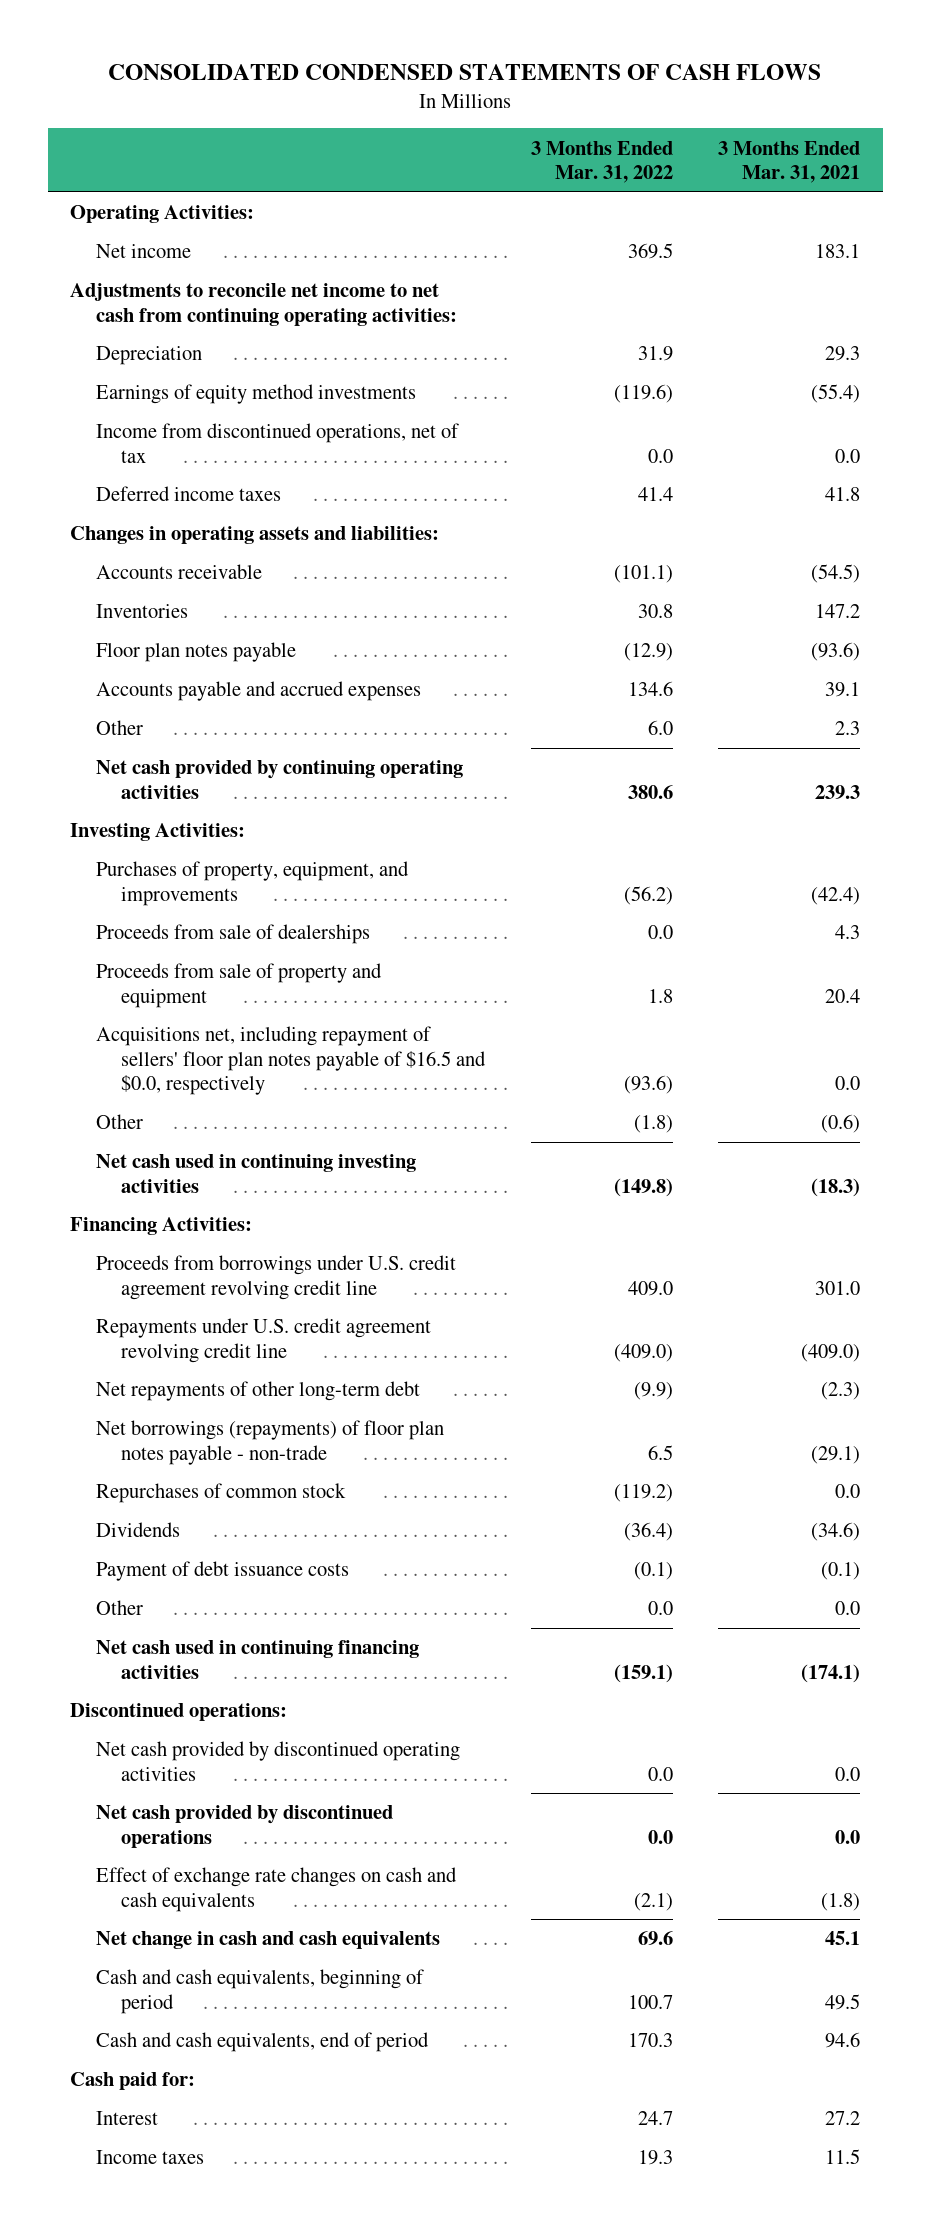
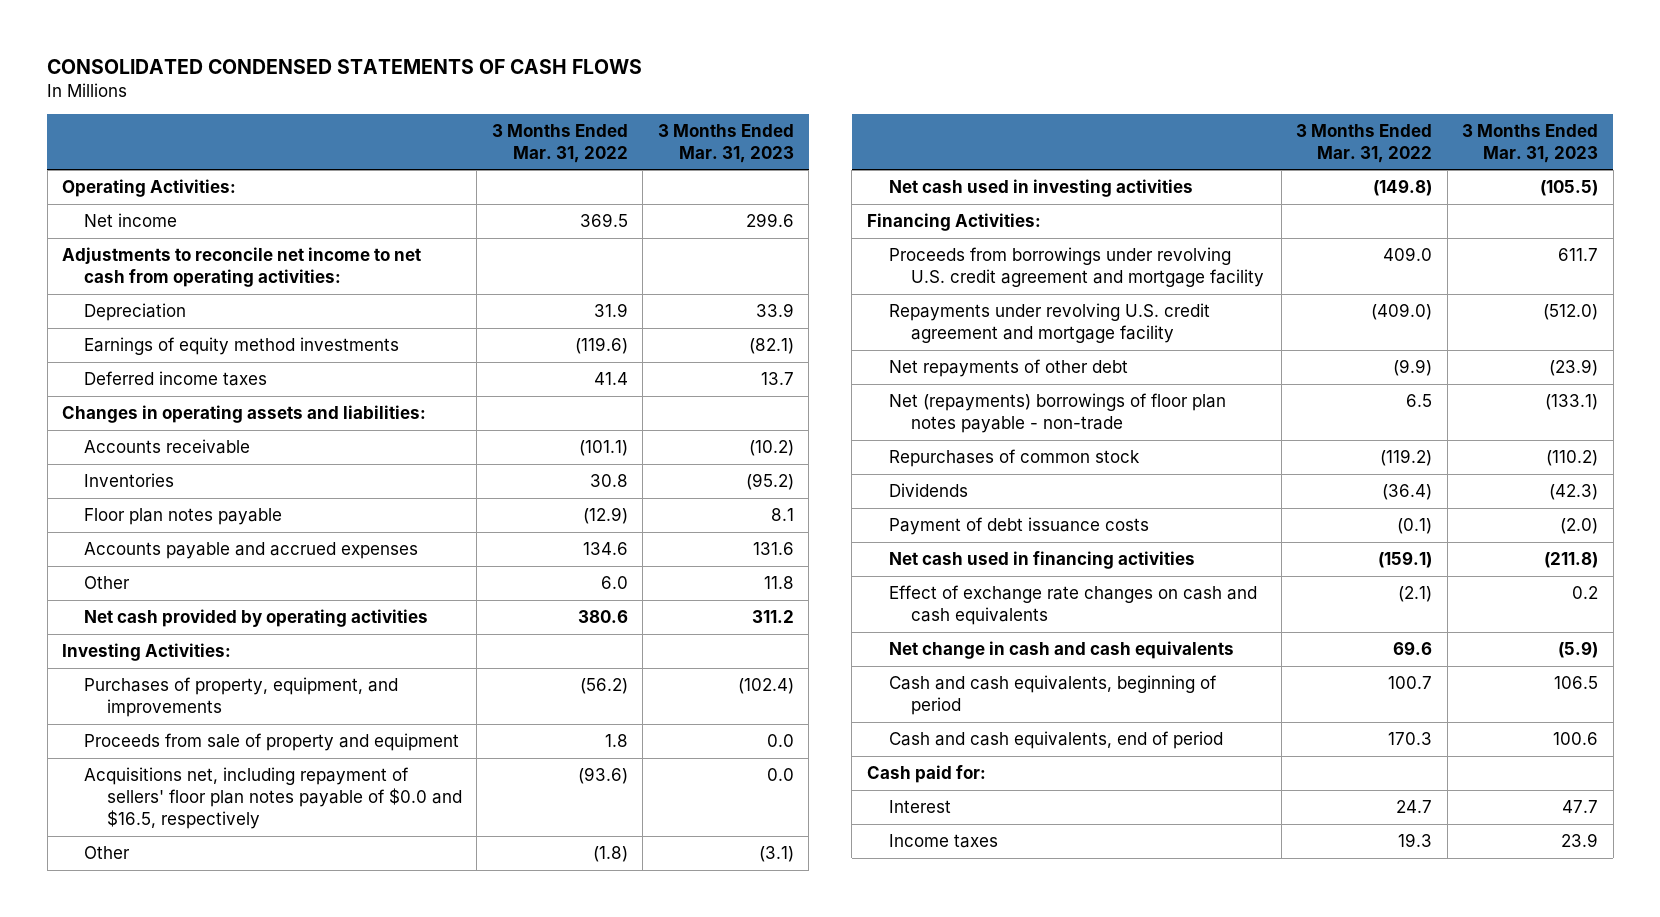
- | 3 Months Ended Mar. 31, 2022 | 3 Months Ended Mar. 31, 2021
+ | 3 Months Ended Mar. 31, 2022 | 3 Months Ended Mar. 31, 2023
- Adjustments to reconcile net income to net cash from continuing operating activities:
+ Adjustments to reconcile net income to net cash from operating activities:
- Income from discontinued operations, net of tax | 0.0 | 0.0
- Net cash provided by continuing operating activities | 380.6 | 239.3
+ Net cash provided by operating activities | 380.6 | 311.2
- Proceeds from sale of dealerships | 0.0 | 4.3
- Acquisitions net, including repayment of sellers' floor plan notes payable of $16.5 and $0.0, respectively | (93.6) | 0.0
+ Acquisitions net, including repayment of sellers' floor plan notes payable of $0.0 and $16.5, respectively | (93.6) | 0.0
- Net cash used in continuing investing activities | (149.8) | (18.3)
+ Net cash used in investing activities | (149.8) | (105.5)
- Proceeds from borrowings under U.S. credit agreement revolving credit line | 409.0 | 301.0
- Repayments under U.S. credit agreement revolving credit line | (409.0) | (409.0)
- Net repayments of other long-term debt | (9.9) | (2.3)
- Net borrowings (repayments) of floor plan notes payable - non-trade | 6.5 | (29.1)
+ Proceeds from borrowings under revolving U.S. credit agreement and mortgage facility | 409.0 | 611.7
+ Repayments under revolving U.S. credit agreement and mortgage facility | (409.0) | (512.0)
+ Net repayments of other debt | (9.9) | (23.9)
+ Net (repayments) borrowings of floor plan notes payable - non-trade | 6.5 | (133.1)
- Other | 0.0 | 0.0
- Net cash used in continuing financing activities | (159.1) | (174.1)
- Discontinued operations:
- Net cash provided by discontinued operating activities | 0.0 | 0.0
- Net cash provided by discontinued operations | 0.0 | 0.0
+ Net cash used in financing activities | (159.1) | (211.8)

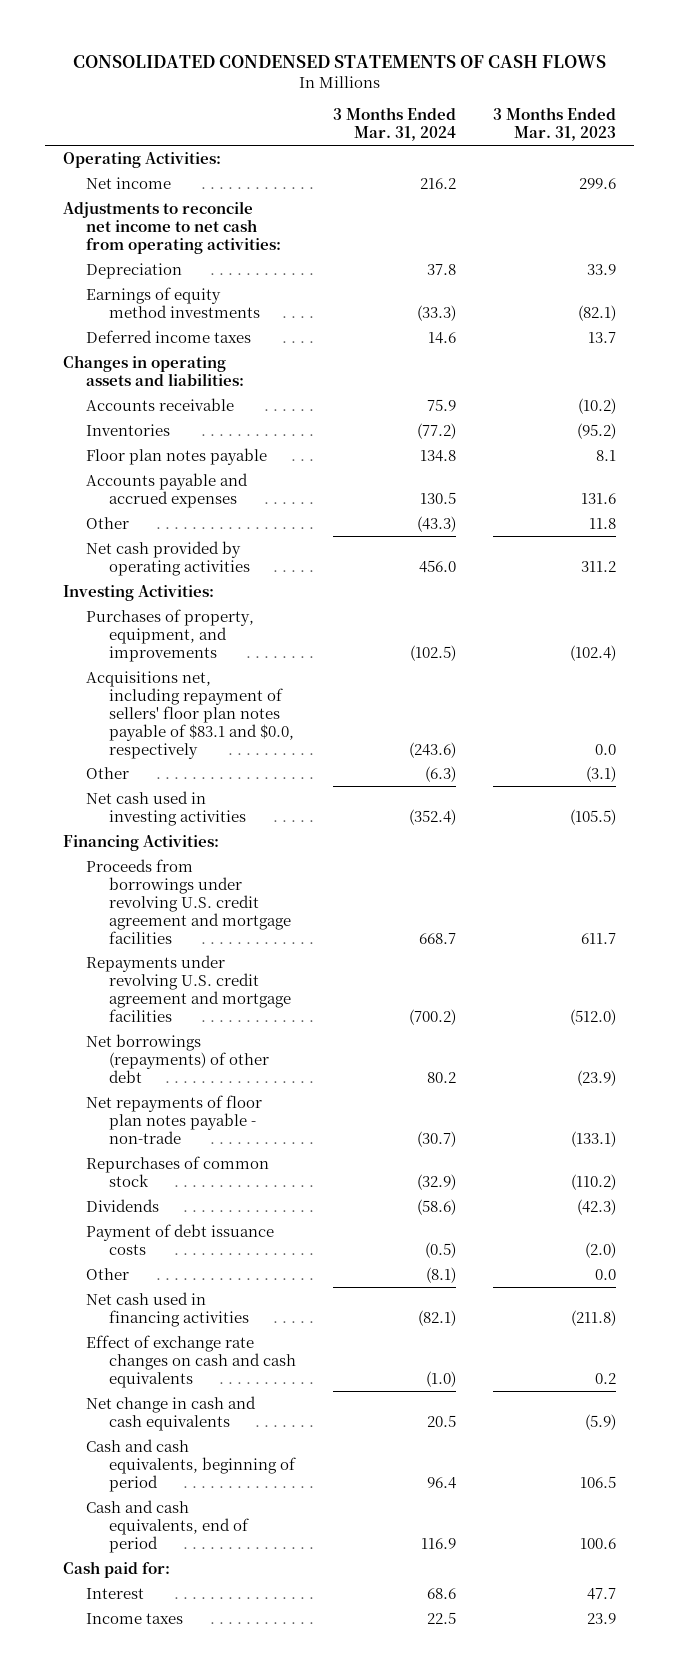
- | 3 Months Ended Mar. 31, 2022 | 3 Months Ended Mar. 31, 2023
+ | 3 Months Ended Mar. 31, 2024 | 3 Months Ended Mar. 31, 2023
- Proceeds from sale of property and equipment | 1.8 | 0.0
- Acquisitions net, including repayment of sellers' floor plan notes payable of $0.0 and $16.5, respectively | (93.6) | 0.0
+ Acquisitions net, including repayment of sellers' floor plan notes payable of $83.1 and $0.0, respectively | (243.6) | 0.0
- Proceeds from borrowings under revolving U.S. credit agreement and mortgage facility | 409.0 | 611.7
- Repayments under revolving U.S. credit agreement and mortgage facility | (409.0) | (512.0)
- Net repayments of other debt | (9.9) | (23.9)
- Net (repayments) borrowings of floor plan notes payable - non-trade | 6.5 | (133.1)
+ Proceeds from borrowings under revolving U.S. credit agreement and mortgage facilities | 668.7 | 611.7
+ Repayments under revolving U.S. credit agreement and mortgage facilities | (700.2) | (512.0)
+ Net borrowings (repayments) of other debt | 80.2 | (23.9)
+ Net repayments of floor plan notes payable - non-trade | (30.7) | (133.1)
+ Other | (8.1) | 0.0

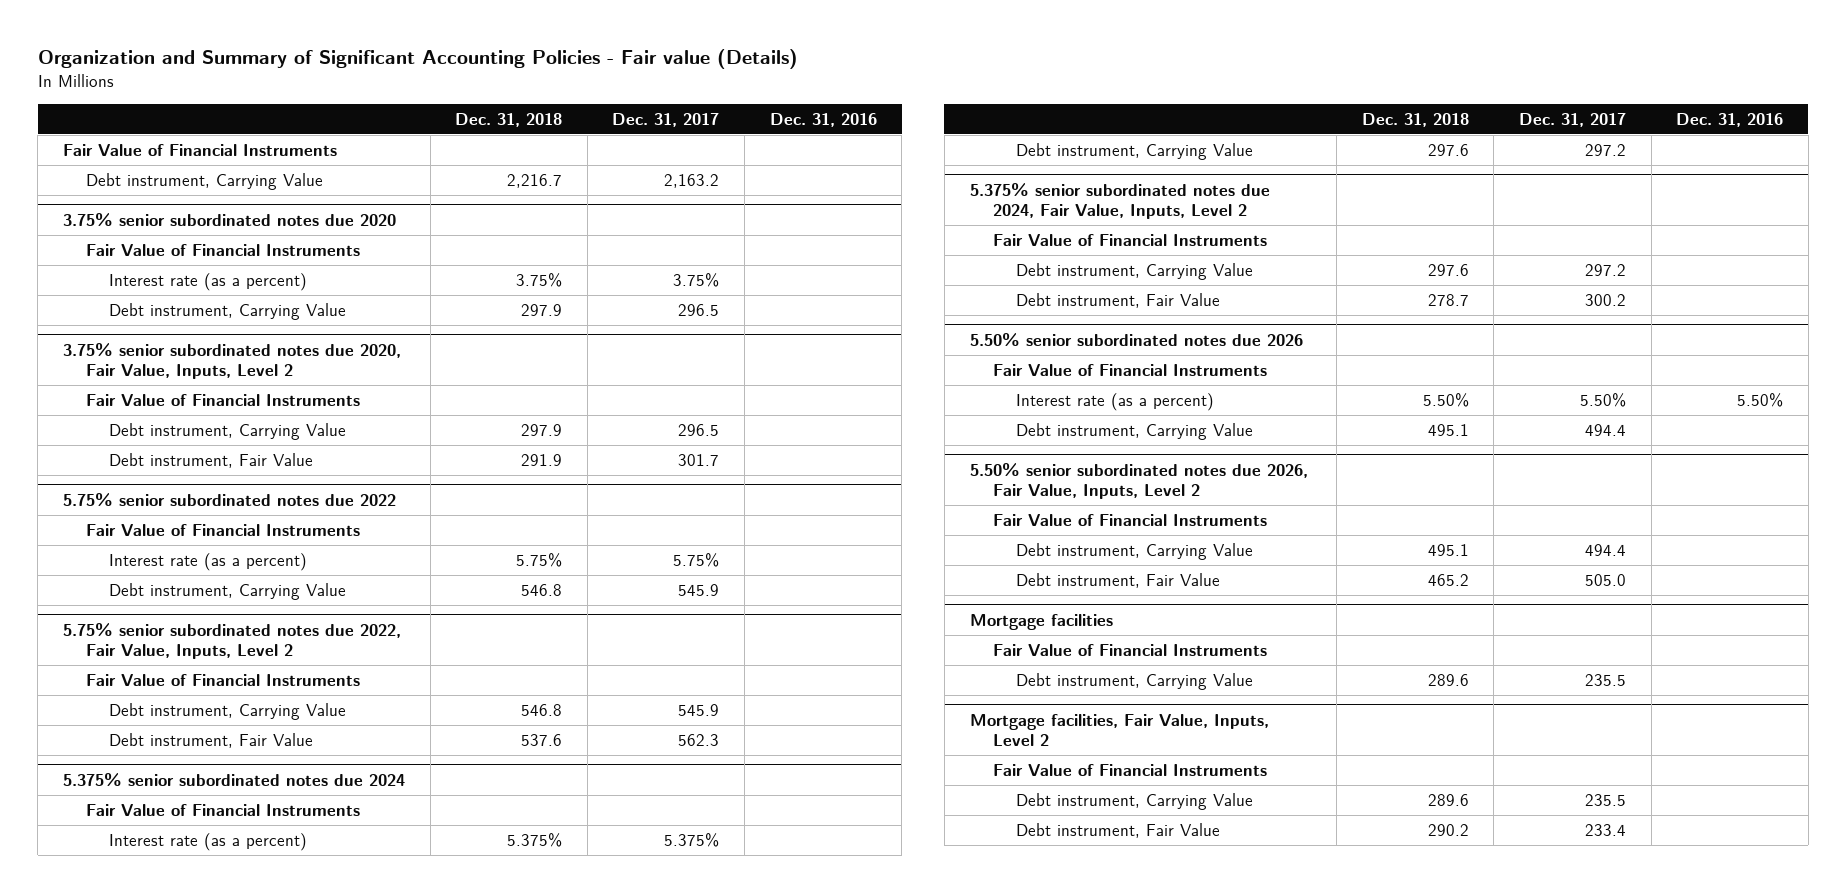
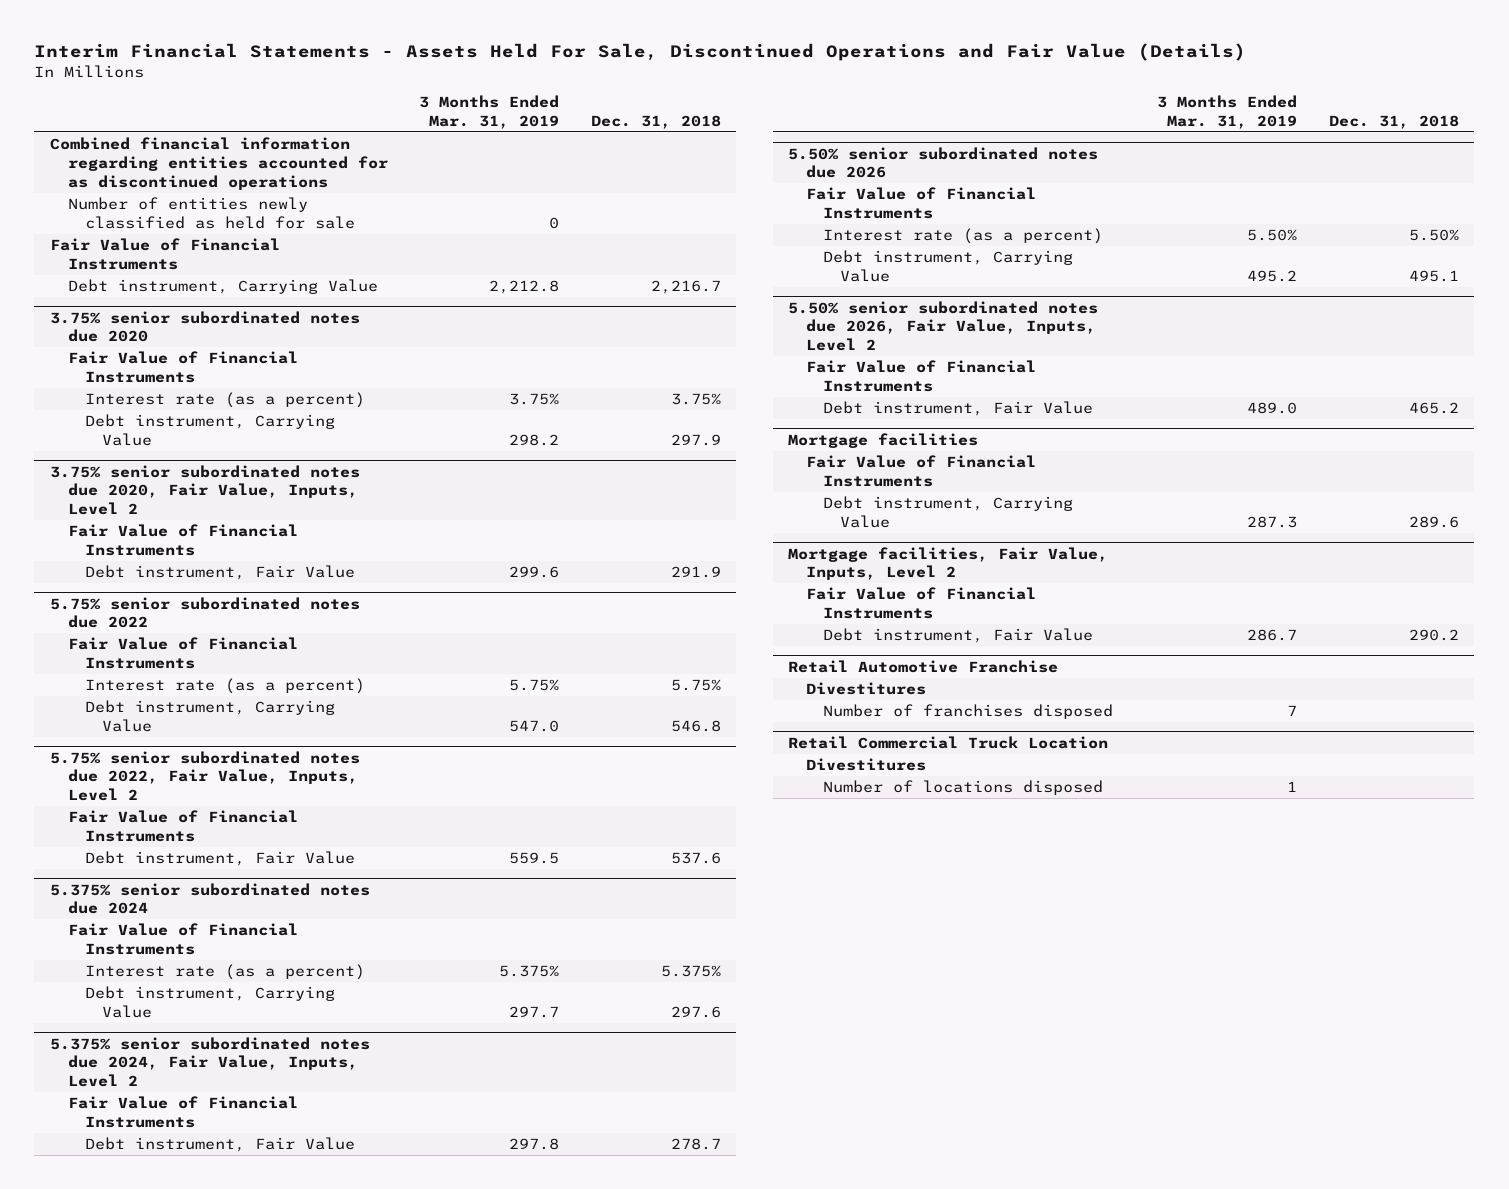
- Organization and Summary of Significant Accounting Policies - Fair value (Details)
+ Interim Financial Statements - Assets Held For Sale, Discontinued Operations and Fair Value (Details)
- | Dec. 31, 2018 | Dec. 31, 2017 | Dec. 31, 2016
+ | 3 Months Ended Mar. 31, 2019 | Dec. 31, 2018
+ Combined financial information regarding entities accounted for as discontinued operations
+ Number of entities newly classified as held for sale | 0 |
@ 3.75% senior subordinated notes due 2020, Fair Value, Inputs, Level 2
- Debt instrument, Carrying Value | 297.9 | 296.5 |
@ 5.75% senior subordinated notes due 2022, Fair Value, Inputs, Level 2
- Debt instrument, Carrying Value | 546.8 | 545.9 |
@ 5.375% senior subordinated notes due 2024, Fair Value, Inputs, Level 2
- Debt instrument, Carrying Value | 297.6 | 297.2 |
@ 5.50% senior subordinated notes due 2026, Fair Value, Inputs, Level 2
- Debt instrument, Carrying Value | 495.1 | 494.4 |
@ Mortgage facilities, Fair Value, Inputs, Level 2
- Debt instrument, Carrying Value | 289.6 | 235.5 |
+ Retail Automotive Franchise
+ Divestitures
+ Number of franchises disposed | 7 |
+ Retail Commercial Truck Location
+ Divestitures
+ Number of locations disposed | 1 |

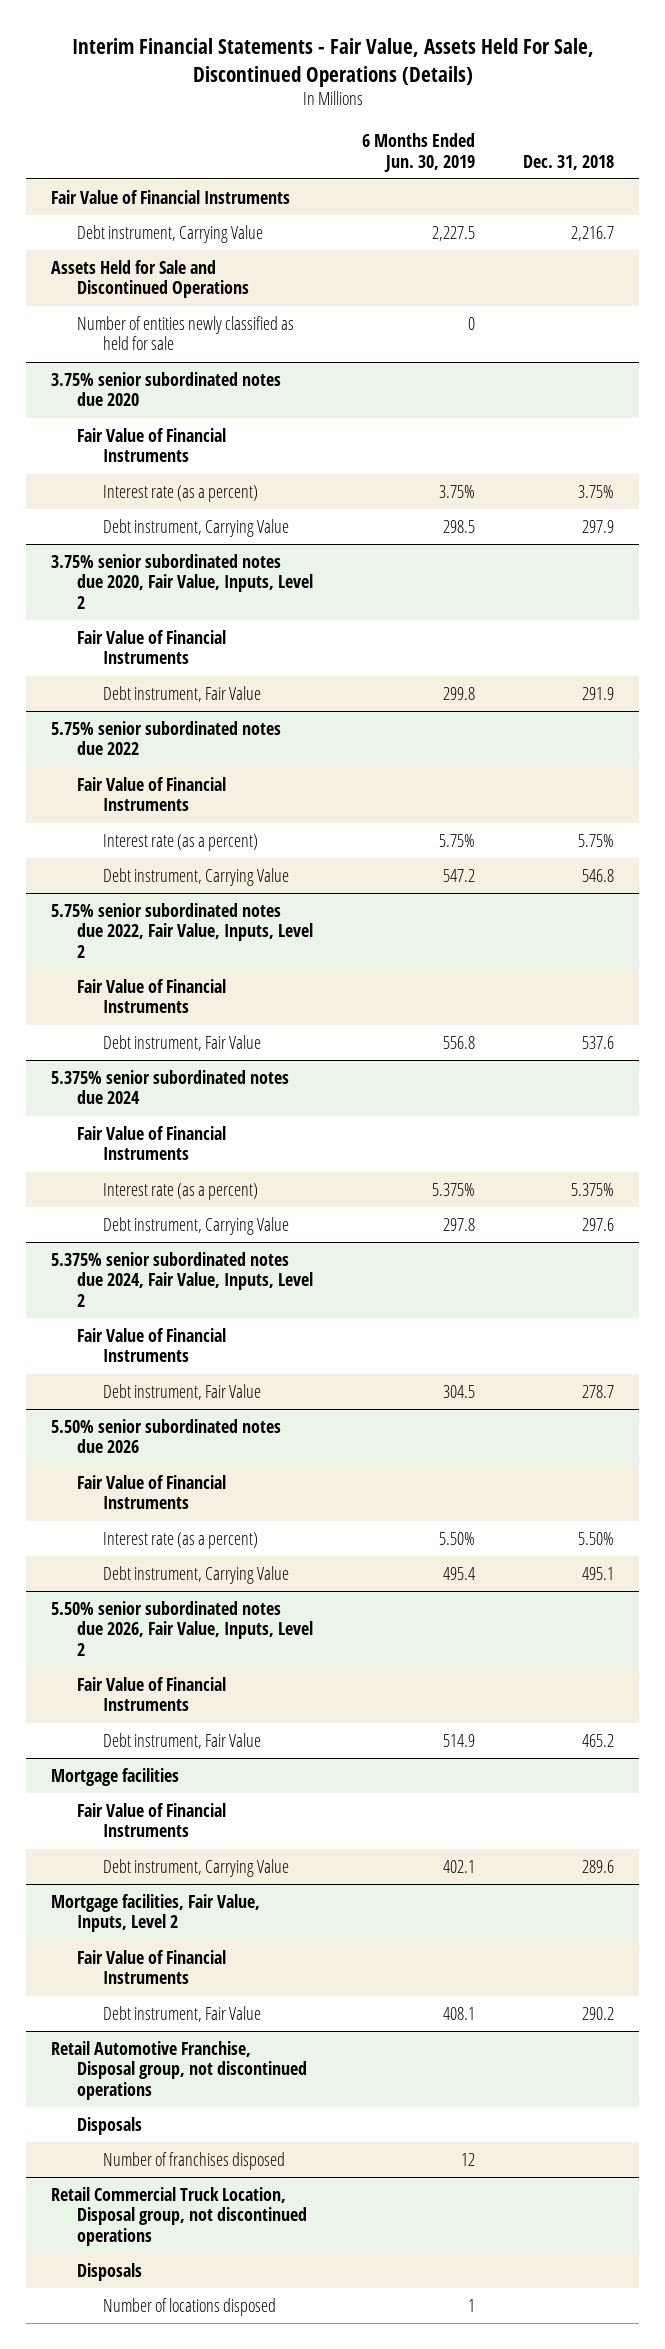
- Interim Financial Statements - Assets Held For Sale, Discontinued Operations and Fair Value (Details)
+ Interim Financial Statements - Fair Value, Assets Held For Sale, Discontinued Operations (Details)
- | 3 Months Ended Mar. 31, 2019 | Dec. 31, 2018
+ | 6 Months Ended Jun. 30, 2019 | Dec. 31, 2018
- Combined financial information regarding entities accounted for as discontinued operations
+ Assets Held for Sale and Discontinued Operations
moved down: Number of entities newly classified as held for sale | 0 |
- Retail Automotive Franchise
- Divestitures
+ Retail Automotive Franchise, Disposal group, not discontinued operations
+ Disposals
- Retail Commercial Truck Location
- Divestitures
+ Retail Commercial Truck Location, Disposal group, not discontinued operations
+ Disposals

